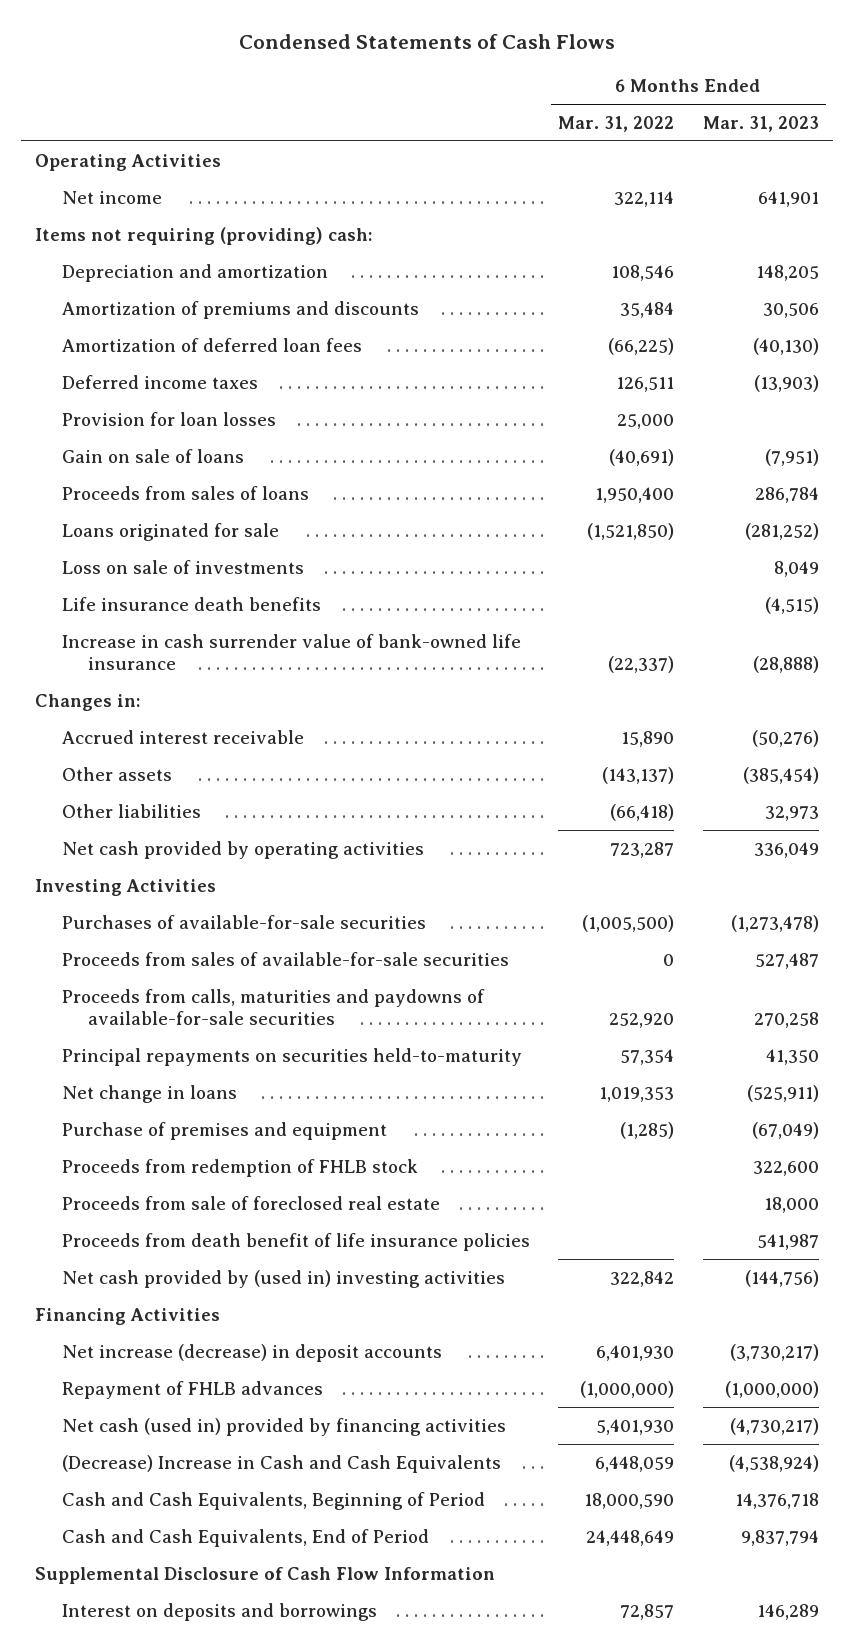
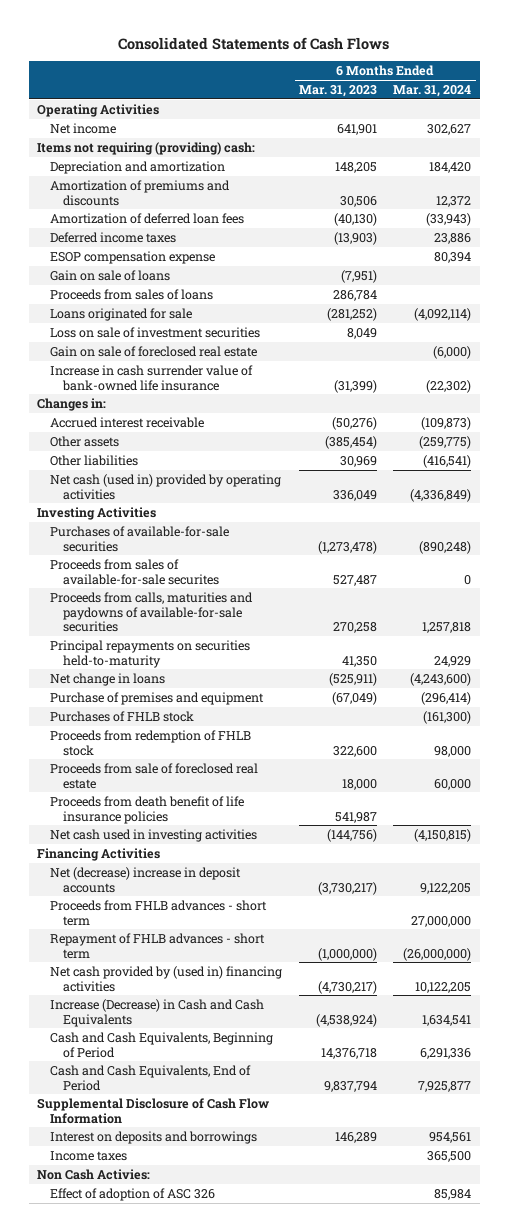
- Condensed Statements of Cash Flows
+ Consolidated Statements of Cash Flows
- | 6 Months Ended Mar. 31, 2022 | 6 Months Ended Mar. 31, 2023
+ | 6 Months Ended Mar. 31, 2023 | 6 Months Ended Mar. 31, 2024
- Provision for loan losses | 25,000 |
+ ESOP compensation expense | | 80,394
- Loss on sale of investments | | 8,049
- Life insurance death benefits | | (4,515)
- Increase in cash surrender value of bank-owned life insurance | (22,337) | (28,888)
+ Loss on sale of investment securities | 8,049 |
+ Gain on sale of foreclosed real estate | | (6,000)
+ Increase in cash surrender value of bank-owned life insurance | (31,399) | (22,302)
- Other liabilities | (66,418) | 32,973
- Net cash provided by operating activities | 723,287 | 336,049
+ Other liabilities | 30,969 | (416,541)
+ Net cash (used in) provided by operating activities | 336,049 | (4,336,849)
- Proceeds from sales of available-for-sale securities | 0 | 527,487
+ Proceeds from sales of available-for-sale securites | 527,487 | 0
+ Purchases of FHLB stock | | (161,300)
- Net cash provided by (used in) investing activities | 322,842 | (144,756)
+ Net cash used in investing activities | (144,756) | (4,150,815)
- Net increase (decrease) in deposit accounts | 6,401,930 | (3,730,217)
- Repayment of FHLB advances | (1,000,000) | (1,000,000)
- Net cash (used in) provided by financing activities | 5,401,930 | (4,730,217)
- (Decrease) Increase in Cash and Cash Equivalents | 6,448,059 | (4,538,924)
+ Net (decrease) increase in deposit accounts | (3,730,217) | 9,122,205
+ Proceeds from FHLB advances - short term | | 27,000,000
+ Repayment of FHLB advances - short term | (1,000,000) | (26,000,000)
+ Net cash provided by (used in) financing activities | (4,730,217) | 10,122,205
+ Increase (Decrease) in Cash and Cash Equivalents | (4,538,924) | 1,634,541
+ Income taxes | | 365,500
+ Non Cash Activies:
+ Effect of adoption of ASC 326 | | 85,984

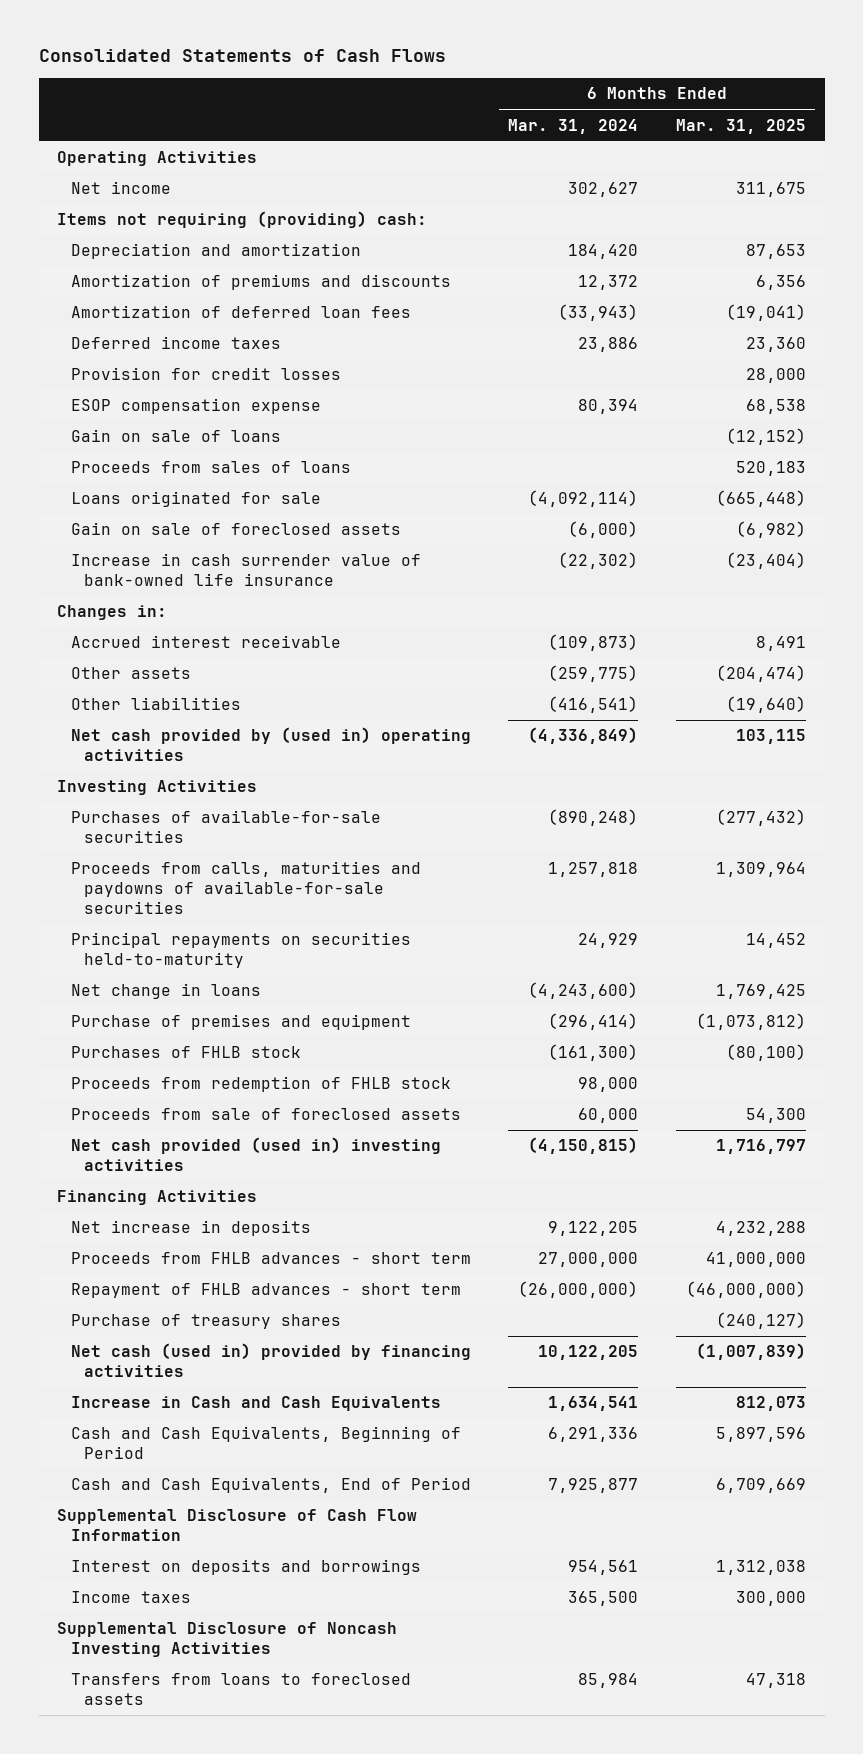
- | 6 Months Ended Mar. 31, 2023 | 6 Months Ended Mar. 31, 2024
+ | 6 Months Ended Mar. 31, 2024 | 6 Months Ended Mar. 31, 2025
+ Provision for credit losses | | 28,000
- Loss on sale of investment securities | 8,049 |
- Gain on sale of foreclosed real estate | | (6,000)
+ Gain on sale of foreclosed assets | (6,000) | (6,982)
- Net cash (used in) provided by operating activities | 336,049 | (4,336,849)
+ Net cash provided by (used in) operating activities | (4,336,849) | 103,115
- Proceeds from sales of available-for-sale securites | 527,487 | 0
- Proceeds from sale of foreclosed real estate | 18,000 | 60,000
- Proceeds from death benefit of life insurance policies | 541,987 |
- Net cash used in investing activities | (144,756) | (4,150,815)
+ Proceeds from sale of foreclosed assets | 60,000 | 54,300
+ Net cash provided (used in) investing activities | (4,150,815) | 1,716,797
- Net (decrease) increase in deposit accounts | (3,730,217) | 9,122,205
+ Net increase in deposits | 9,122,205 | 4,232,288
- Net cash provided by (used in) financing activities | (4,730,217) | 10,122,205
- Increase (Decrease) in Cash and Cash Equivalents | (4,538,924) | 1,634,541
+ Purchase of treasury shares | | (240,127)
+ Net cash (used in) provided by financing activities | 10,122,205 | (1,007,839)
+ Increase in Cash and Cash Equivalents | 1,634,541 | 812,073
- Non Cash Activies:
- Effect of adoption of ASC 326 | | 85,984
+ Supplemental Disclosure of Noncash Investing Activities
+ Transfers from loans to foreclosed assets | 85,984 | 47,318

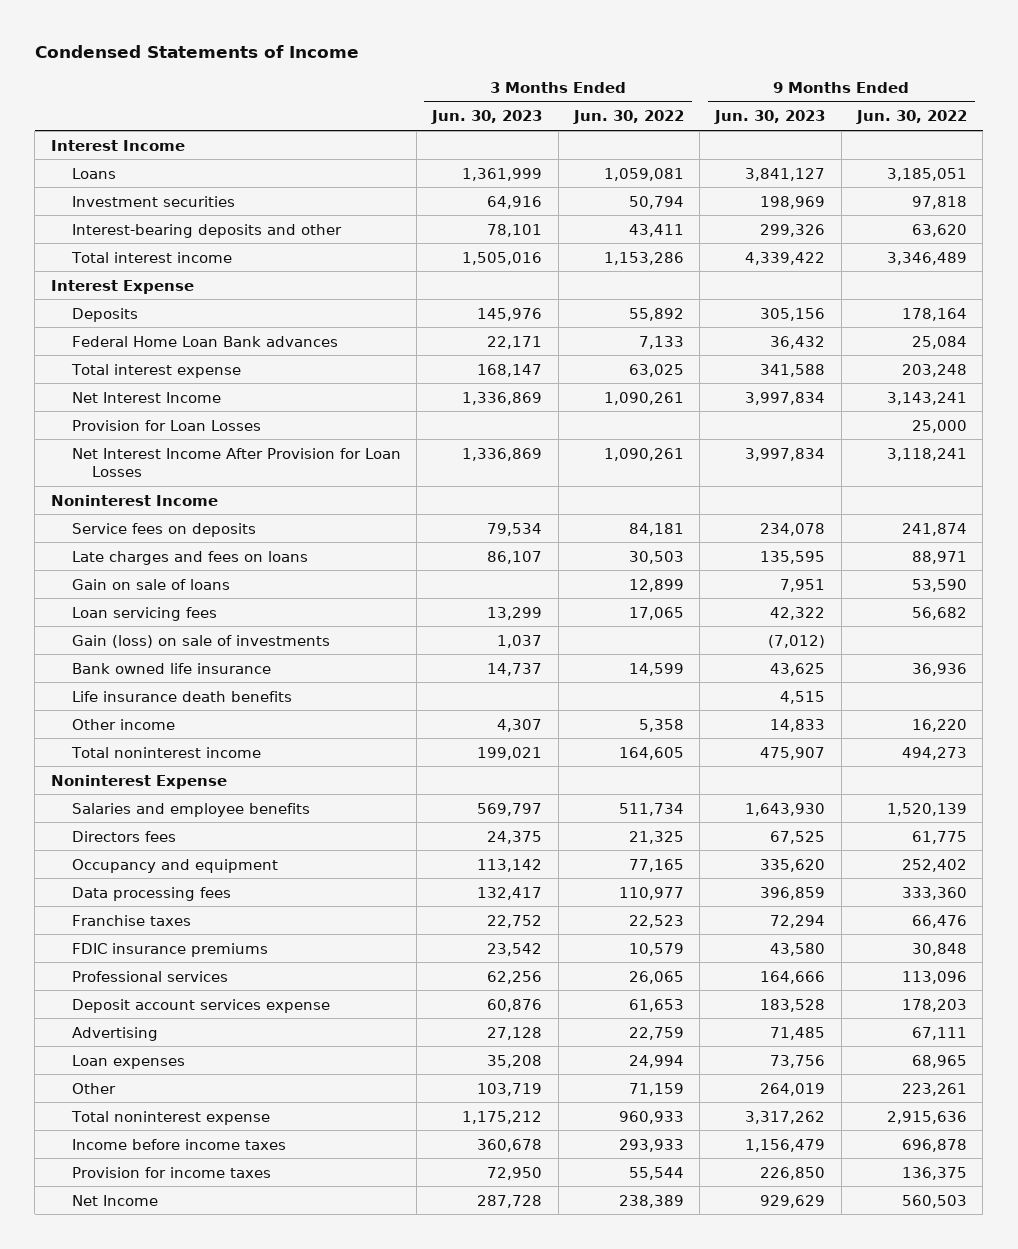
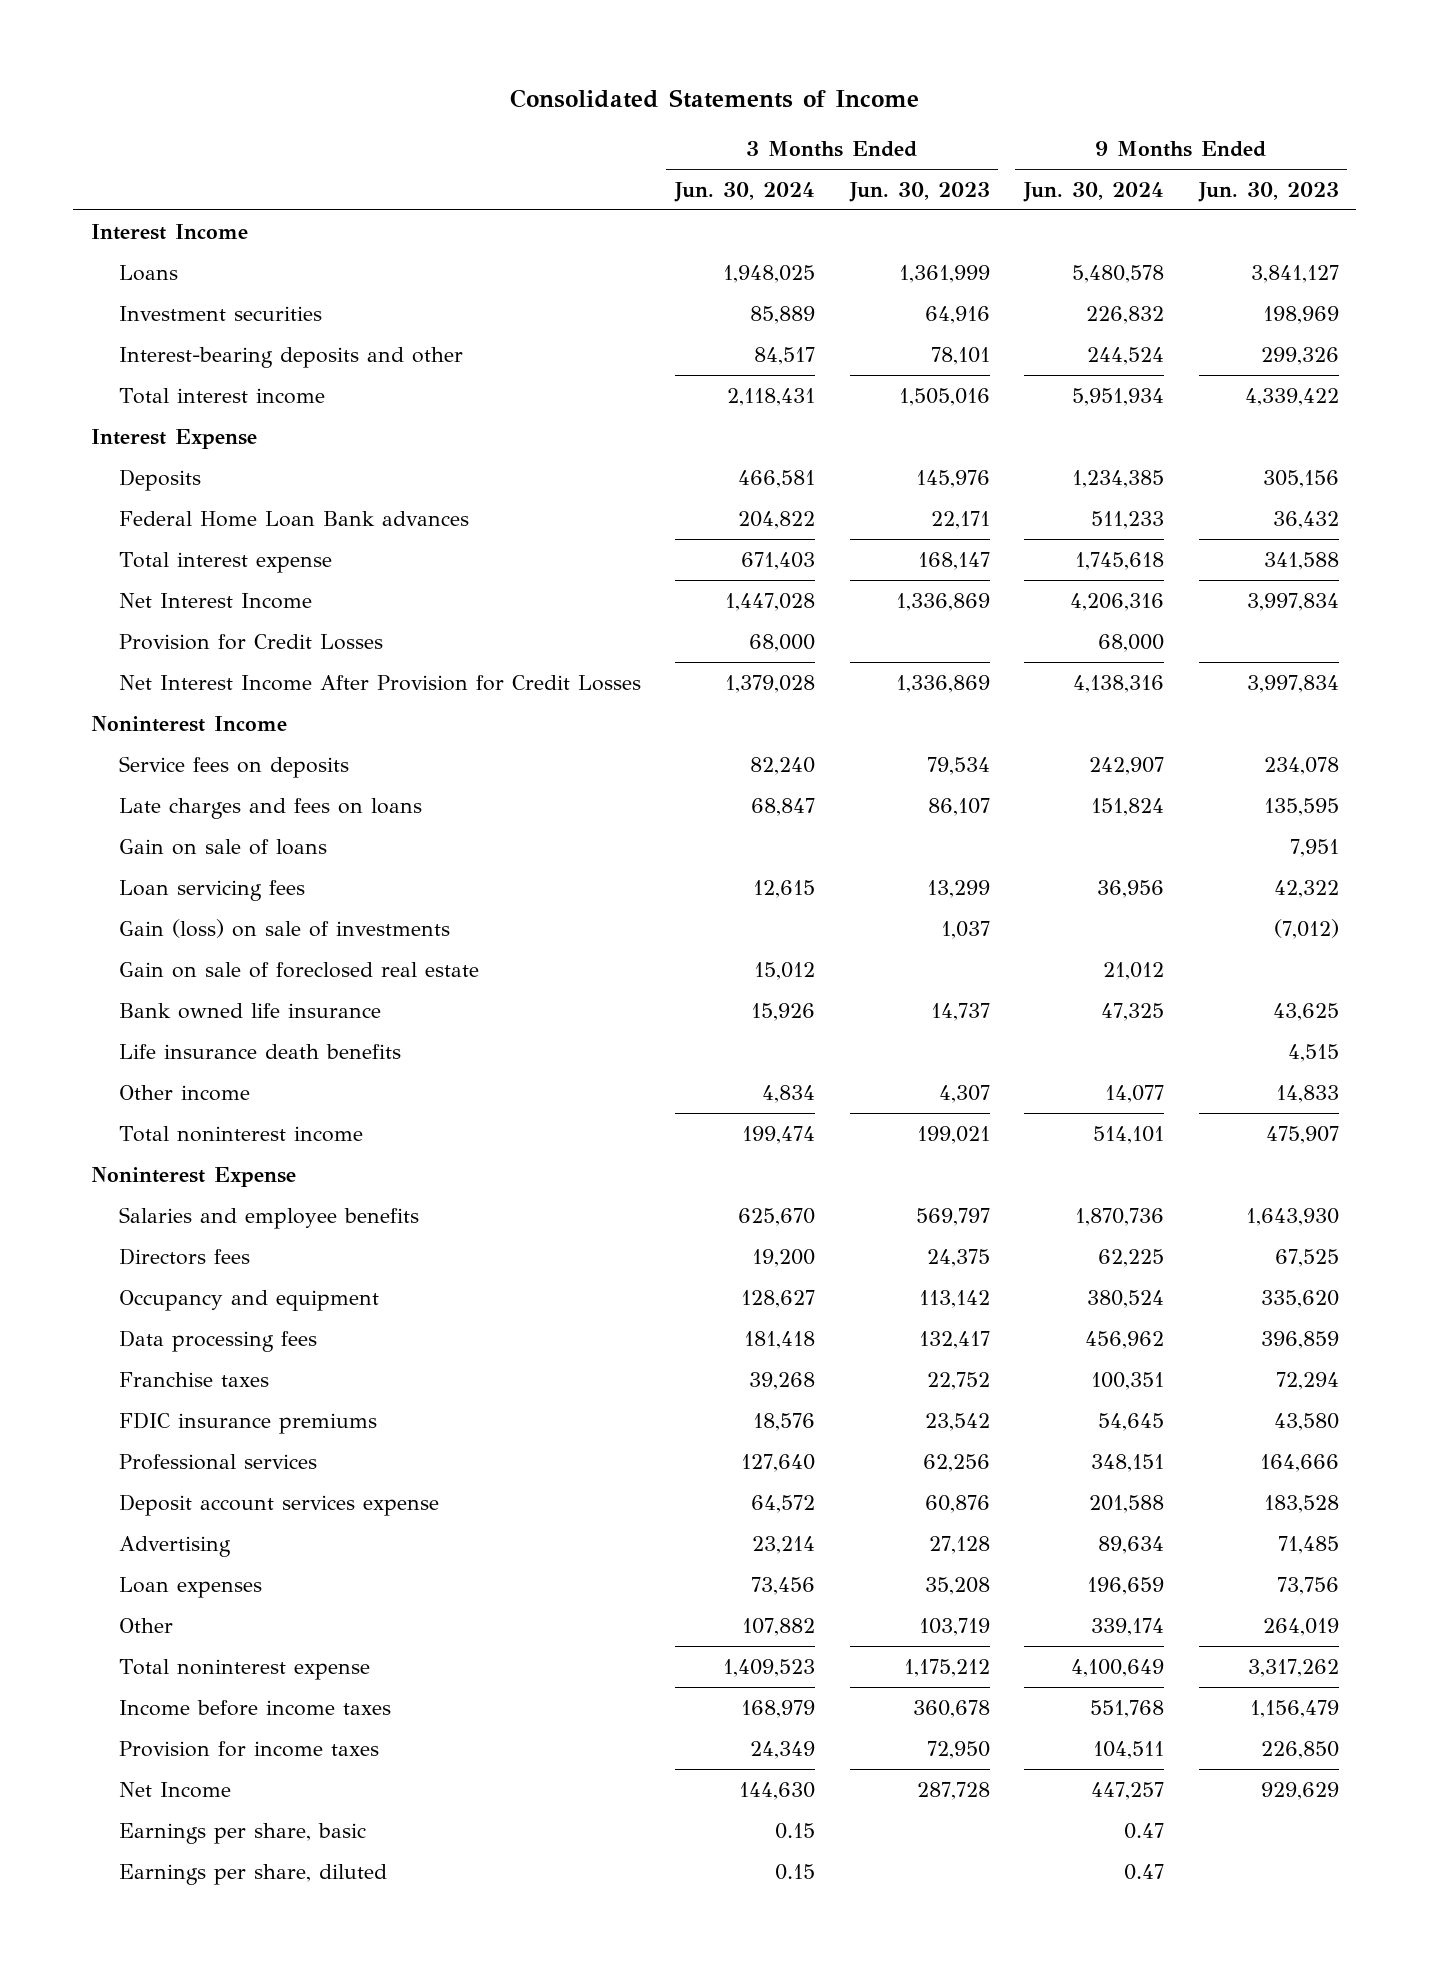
- Condensed Statements of Income
+ Consolidated Statements of Income
- | 3 Months Ended Jun. 30, 2023 | 3 Months Ended Jun. 30, 2022 | 9 Months Ended Jun. 30, 2023 | 9 Months Ended Jun. 30, 2022
+ | 3 Months Ended Jun. 30, 2024 | 3 Months Ended Jun. 30, 2023 | 9 Months Ended Jun. 30, 2024 | 9 Months Ended Jun. 30, 2023
- Provision for Loan Losses | | | | 25,000
- Net Interest Income After Provision for Loan Losses | 1,336,869 | 1,090,261 | 3,997,834 | 3,118,241
+ Provision for Credit Losses | 68,000 | | 68,000 |
+ Net Interest Income After Provision for Credit Losses | 1,379,028 | 1,336,869 | 4,138,316 | 3,997,834
+ Gain on sale of foreclosed real estate | 15,012 | | 21,012 |
+ Earnings per share, basic | 0.15 | | 0.47 |
+ Earnings per share, diluted | 0.15 | | 0.47 |

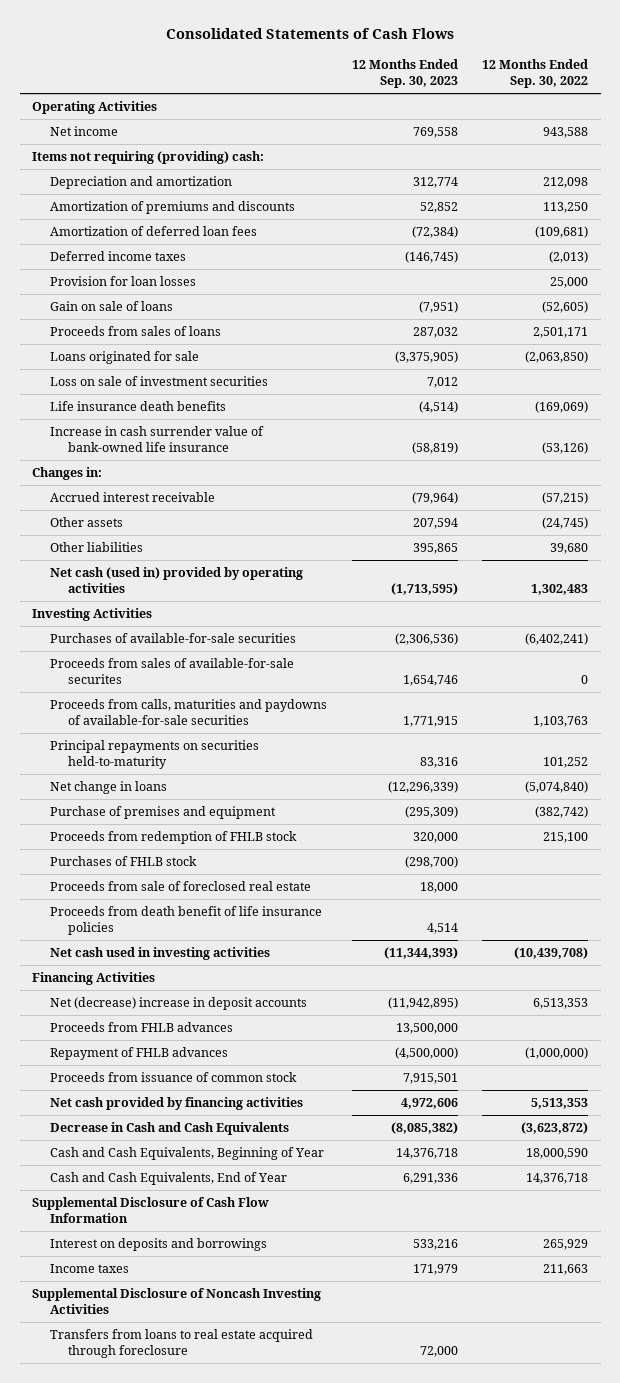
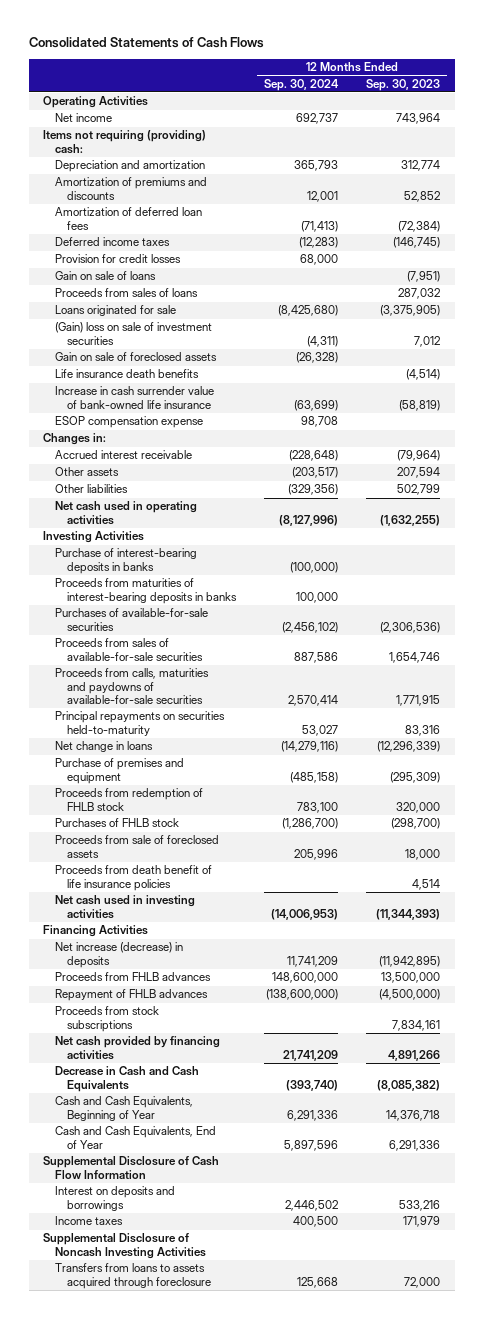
- | 12 Months Ended Sep. 30, 2023 | 12 Months Ended Sep. 30, 2022
+ | 12 Months Ended Sep. 30, 2024 | 12 Months Ended Sep. 30, 2023
- Net income | 769,558 | 943,588
+ Net income | 692,737 | 743,964
- Provision for loan losses | | 25,000
+ Provision for credit losses | 68,000 |
- Loss on sale of investment securities | 7,012 |
+ (Gain) loss on sale of investment securities | (4,311) | 7,012
+ Gain on sale of foreclosed assets | (26,328) |
+ ESOP compensation expense | 98,708 |
- Other liabilities | 395,865 | 39,680
- Net cash (used in) provided by operating activities | (1,713,595) | 1,302,483
+ Other liabilities | (329,356) | 502,799
+ Net cash used in operating activities | (8,127,996) | (1,632,255)
+ Purchase of interest-bearing deposits in banks | (100,000) |
+ Proceeds from maturities of interest-bearing deposits in banks | 100,000 |
- Proceeds from sales of available-for-sale securites | 1,654,746 | 0
+ Proceeds from sales of available-for-sale securities | 887,586 | 1,654,746
- Proceeds from sale of foreclosed real estate | 18,000 |
+ Proceeds from sale of foreclosed assets | 205,996 | 18,000
- Net (decrease) increase in deposit accounts | (11,942,895) | 6,513,353
+ Net increase (decrease) in deposits | 11,741,209 | (11,942,895)
- Proceeds from issuance of common stock | 7,915,501 |
- Net cash provided by financing activities | 4,972,606 | 5,513,353
+ Proceeds from stock subscriptions | | 7,834,161
+ Net cash provided by financing activities | 21,741,209 | 4,891,266
- Transfers from loans to real estate acquired through foreclosure | 72,000 |
+ Transfers from loans to assets acquired through foreclosure | 125,668 | 72,000

